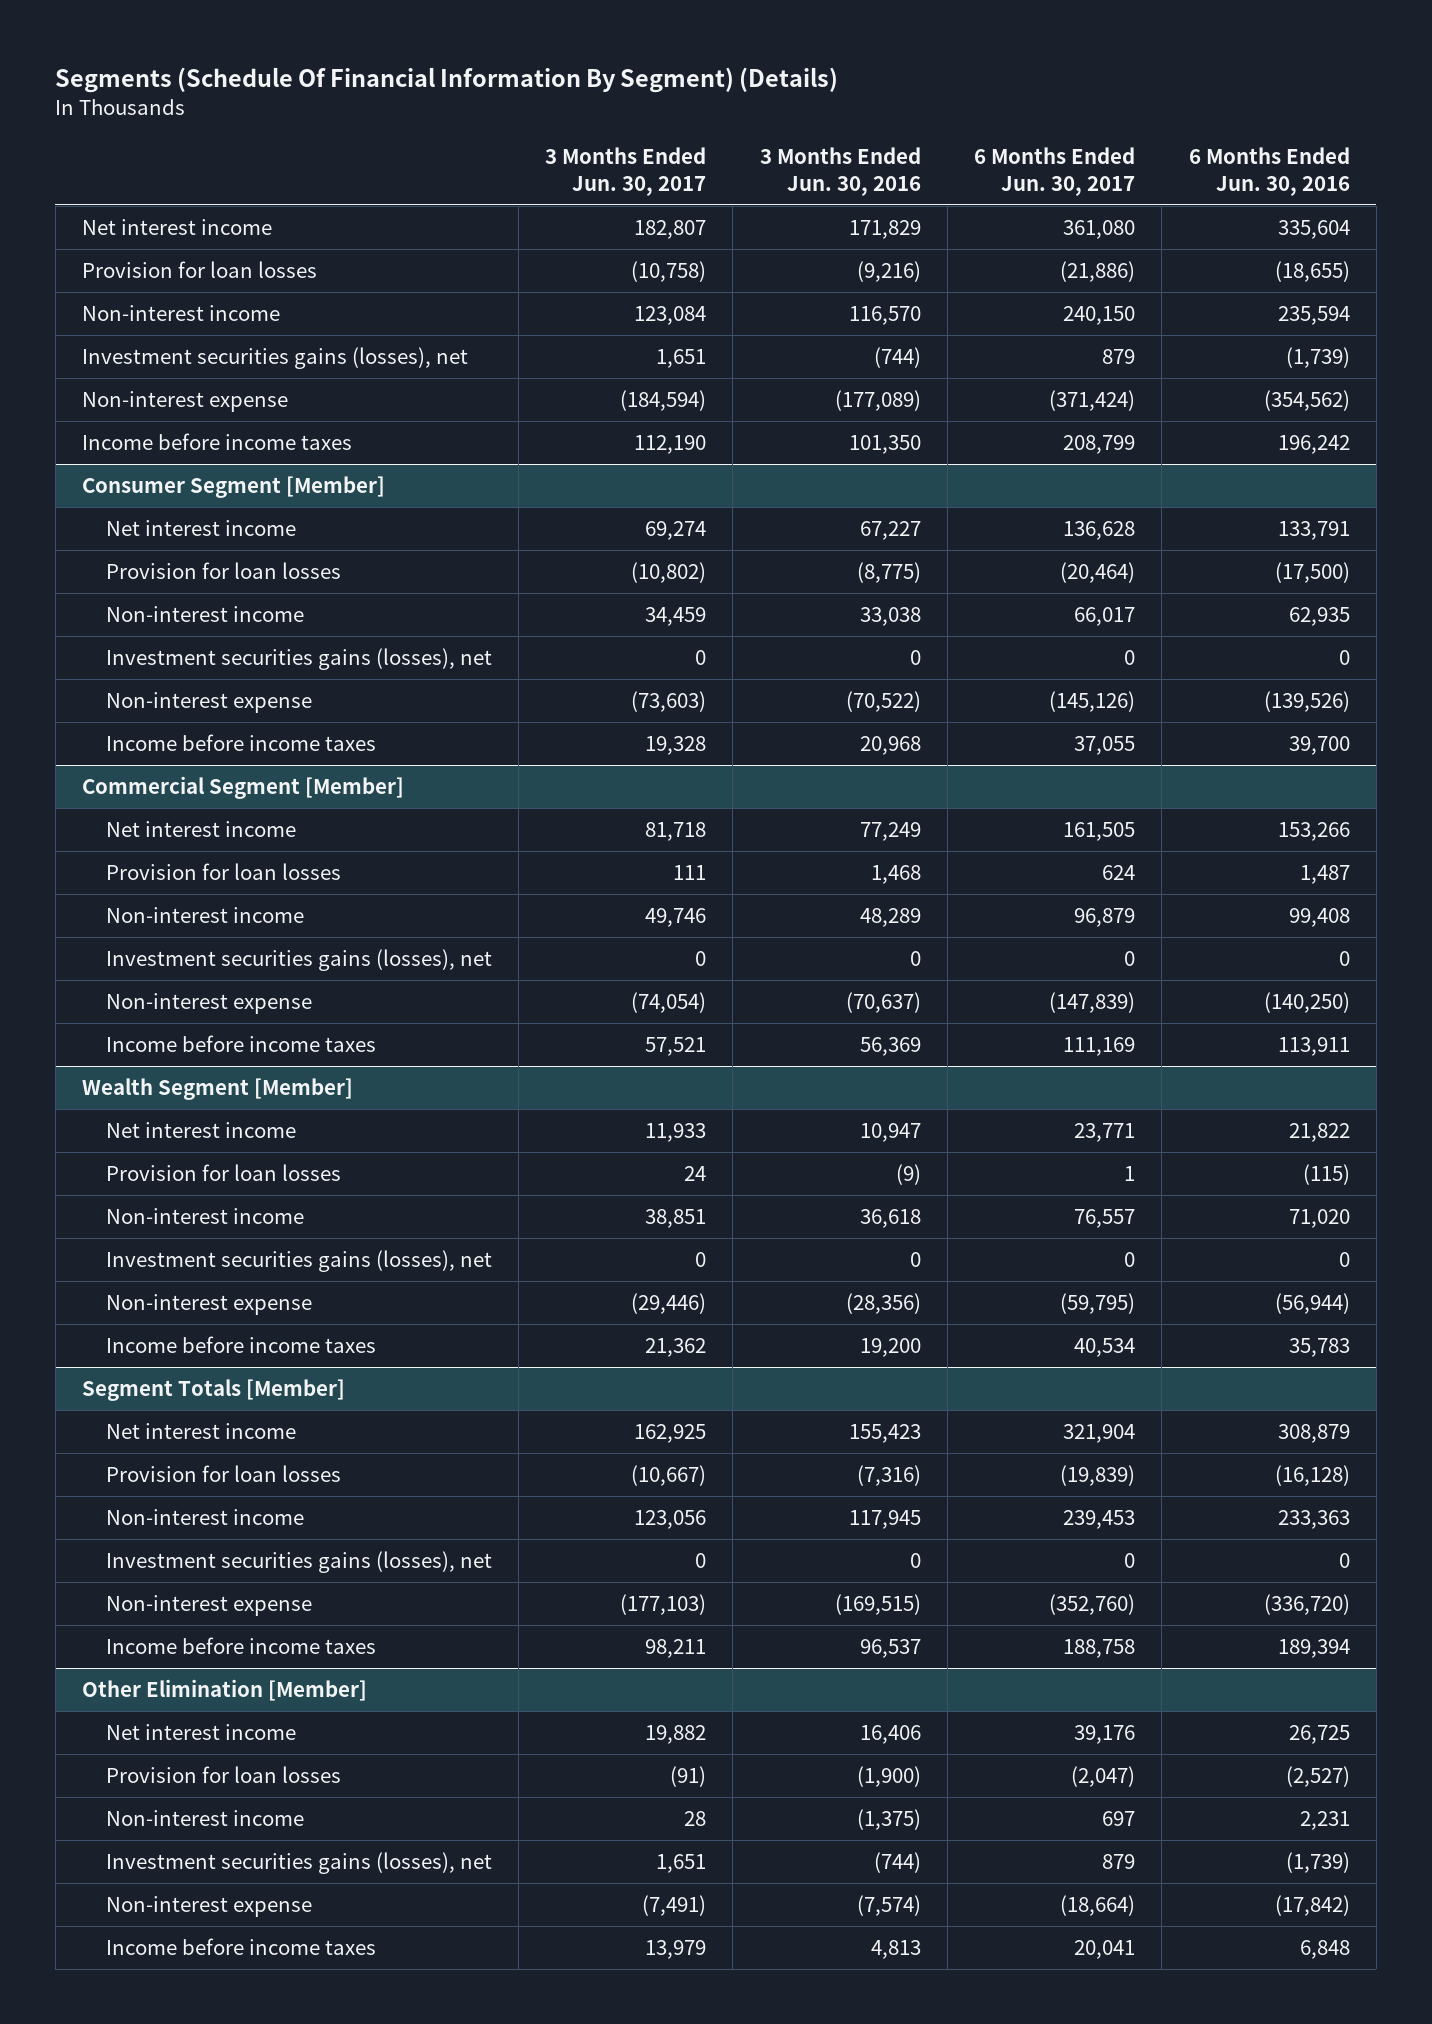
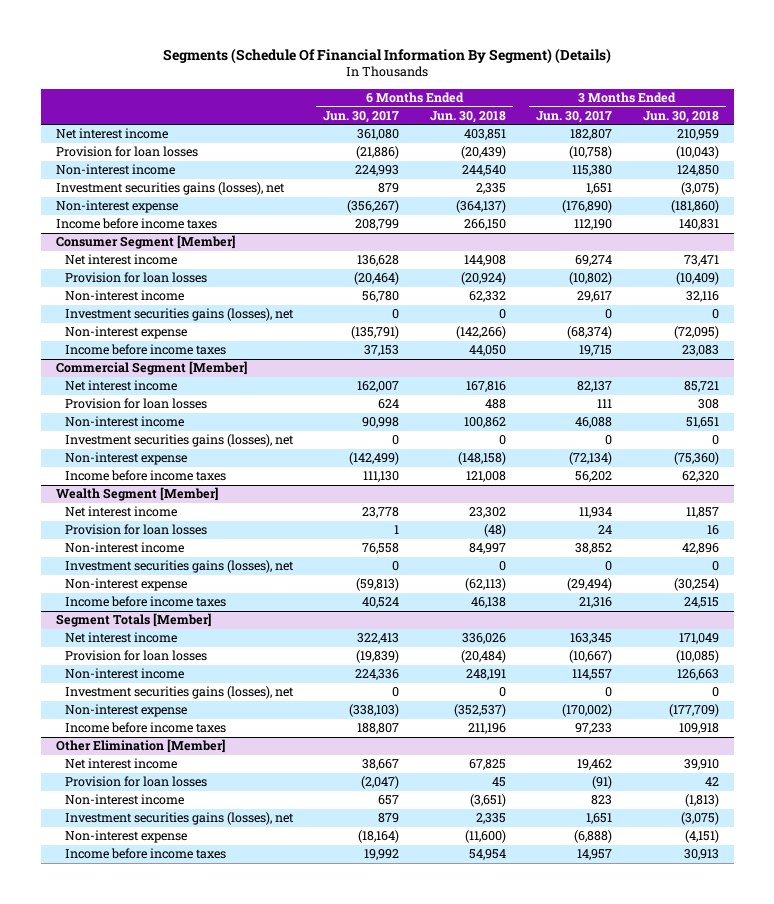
- | 3 Months Ended Jun. 30, 2017 | 3 Months Ended Jun. 30, 2016 | 6 Months Ended Jun. 30, 2017 | 6 Months Ended Jun. 30, 2016
+ | 6 Months Ended Jun. 30, 2017 | 6 Months Ended Jun. 30, 2018 | 3 Months Ended Jun. 30, 2017 | 3 Months Ended Jun. 30, 2018
- Non-interest income | 123,084 | 116,570 | 240,150 | 235,594
+ Non-interest income | 224,993 | 244,540 | 115,380 | 124,850
- Non-interest expense | (184,594) | (177,089) | (371,424) | (354,562)
+ Non-interest expense | (356,267) | (364,137) | (176,890) | (181,860)
@ Consumer Segment [Member]
- Non-interest income | 34,459 | 33,038 | 66,017 | 62,935
+ Non-interest income | 56,780 | 62,332 | 29,617 | 32,116
- Non-interest expense | (73,603) | (70,522) | (145,126) | (139,526)
- Income before income taxes | 19,328 | 20,968 | 37,055 | 39,700
+ Non-interest expense | (135,791) | (142,266) | (68,374) | (72,095)
+ Income before income taxes | 37,153 | 44,050 | 19,715 | 23,083
@ Commercial Segment [Member]
- Net interest income | 81,718 | 77,249 | 161,505 | 153,266
+ Net interest income | 162,007 | 167,816 | 82,137 | 85,721
- Non-interest income | 49,746 | 48,289 | 96,879 | 99,408
+ Non-interest income | 90,998 | 100,862 | 46,088 | 51,651
- Non-interest expense | (74,054) | (70,637) | (147,839) | (140,250)
- Income before income taxes | 57,521 | 56,369 | 111,169 | 113,911
+ Non-interest expense | (142,499) | (148,158) | (72,134) | (75,360)
+ Income before income taxes | 111,130 | 121,008 | 56,202 | 62,320
@ Wealth Segment [Member]
- Net interest income | 11,933 | 10,947 | 23,771 | 21,822
+ Net interest income | 23,778 | 23,302 | 11,934 | 11,857
- Non-interest income | 38,851 | 36,618 | 76,557 | 71,020
+ Non-interest income | 76,558 | 84,997 | 38,852 | 42,896
- Non-interest expense | (29,446) | (28,356) | (59,795) | (56,944)
- Income before income taxes | 21,362 | 19,200 | 40,534 | 35,783
+ Non-interest expense | (59,813) | (62,113) | (29,494) | (30,254)
+ Income before income taxes | 40,524 | 46,138 | 21,316 | 24,515
@ Segment Totals [Member]
- Net interest income | 162,925 | 155,423 | 321,904 | 308,879
+ Net interest income | 322,413 | 336,026 | 163,345 | 171,049
- Non-interest income | 123,056 | 117,945 | 239,453 | 233,363
+ Non-interest income | 224,336 | 248,191 | 114,557 | 126,663
- Non-interest expense | (177,103) | (169,515) | (352,760) | (336,720)
- Income before income taxes | 98,211 | 96,537 | 188,758 | 189,394
+ Non-interest expense | (338,103) | (352,537) | (170,002) | (177,709)
+ Income before income taxes | 188,807 | 211,196 | 97,233 | 109,918
@ Other Elimination [Member]
- Net interest income | 19,882 | 16,406 | 39,176 | 26,725
+ Net interest income | 38,667 | 67,825 | 19,462 | 39,910
- Non-interest income | 28 | (1,375) | 697 | 2,231
+ Non-interest income | 657 | (3,651) | 823 | (1,813)
- Non-interest expense | (7,491) | (7,574) | (18,664) | (17,842)
- Income before income taxes | 13,979 | 4,813 | 20,041 | 6,848
+ Non-interest expense | (18,164) | (11,600) | (6,888) | (4,151)
+ Income before income taxes | 19,992 | 54,954 | 14,957 | 30,913

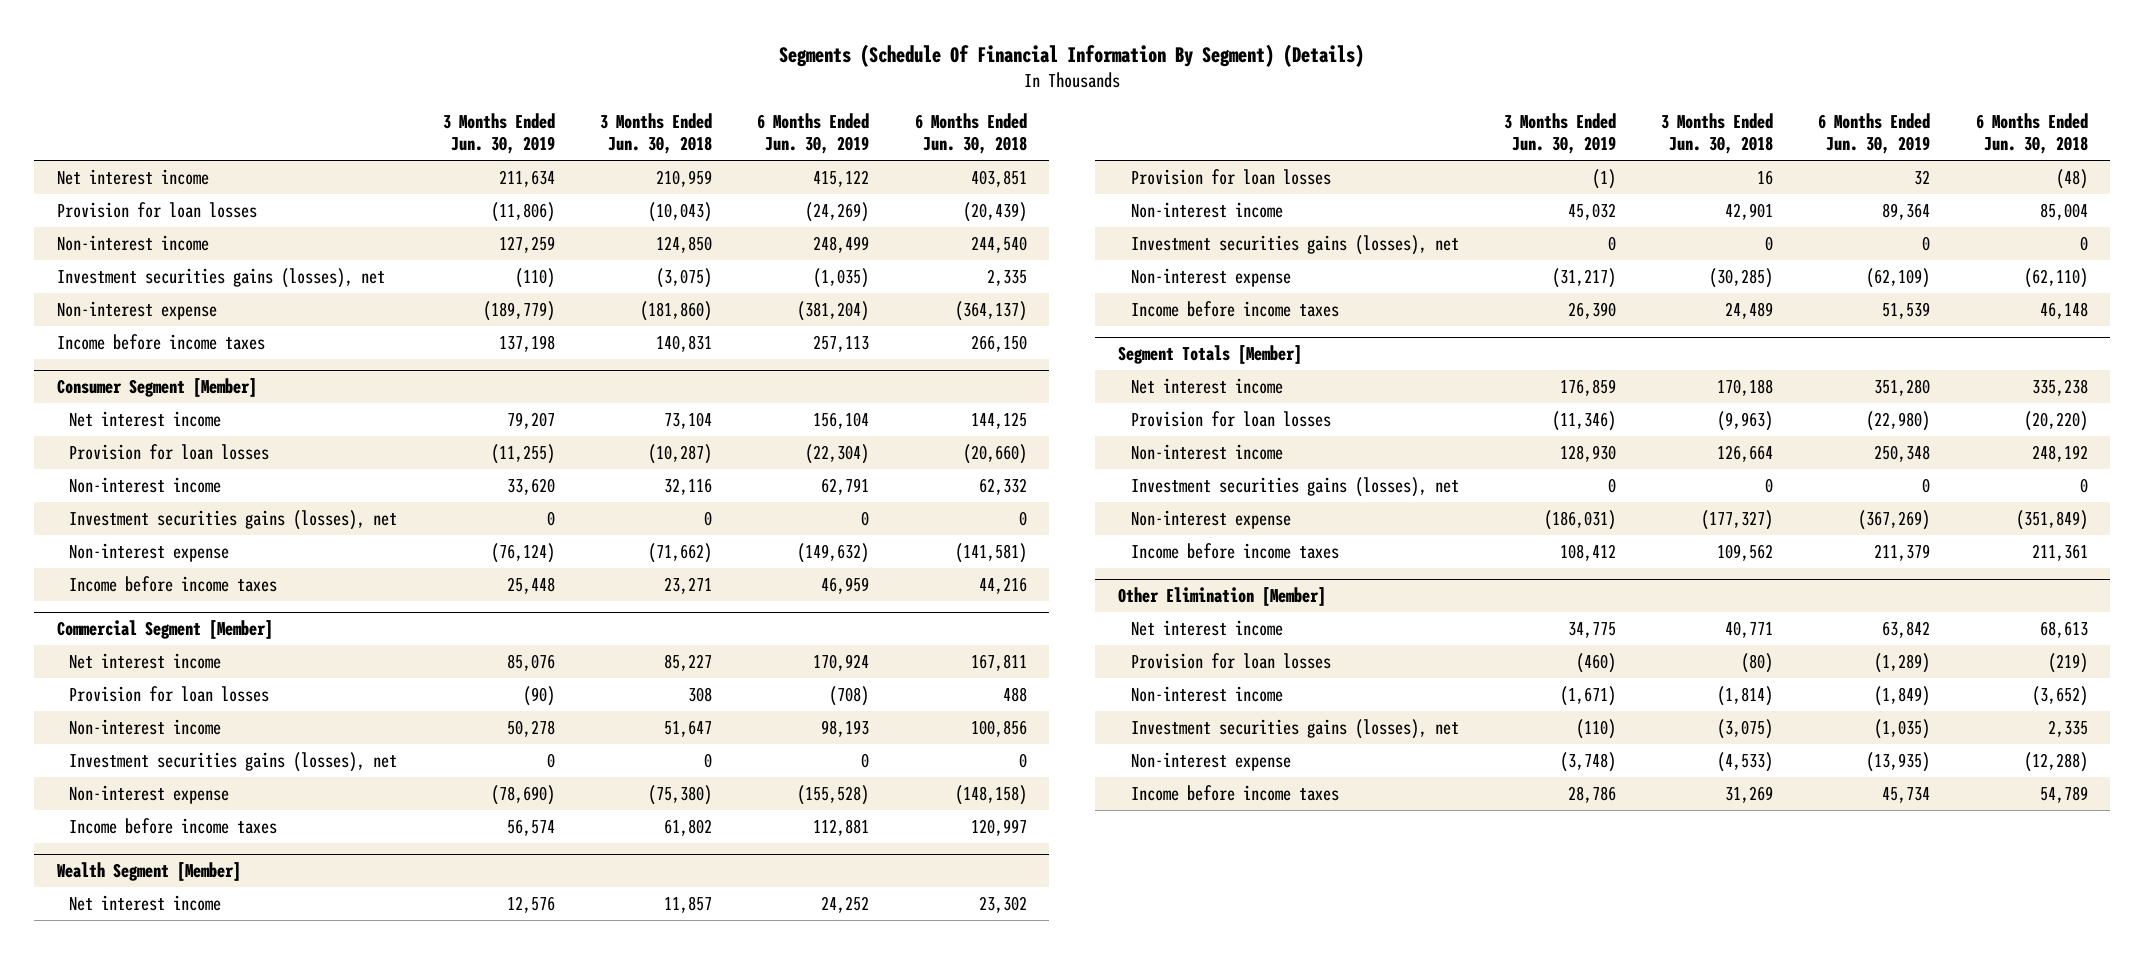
- | 6 Months Ended Jun. 30, 2017 | 6 Months Ended Jun. 30, 2018 | 3 Months Ended Jun. 30, 2017 | 3 Months Ended Jun. 30, 2018
+ | 3 Months Ended Jun. 30, 2019 | 3 Months Ended Jun. 30, 2018 | 6 Months Ended Jun. 30, 2019 | 6 Months Ended Jun. 30, 2018
@ Consumer Segment [Member]
- Net interest income | 136,628 | 144,908 | 69,274 | 73,471
- Provision for loan losses | (20,464) | (20,924) | (10,802) | (10,409)
+ Net interest income | 79,207 | 73,104 | 156,104 | 144,125
+ Provision for loan losses | (11,255) | (10,287) | (22,304) | (20,660)
- Non-interest expense | (135,791) | (142,266) | (68,374) | (72,095)
- Income before income taxes | 37,153 | 44,050 | 19,715 | 23,083
+ Non-interest expense | (76,124) | (71,662) | (149,632) | (141,581)
+ Income before income taxes | 25,448 | 23,271 | 46,959 | 44,216
@ Commercial Segment [Member]
- Net interest income | 162,007 | 167,816 | 82,137 | 85,721
+ Net interest income | 85,076 | 85,227 | 170,924 | 167,811
- Non-interest income | 90,998 | 100,862 | 46,088 | 51,651
+ Non-interest income | 50,278 | 51,647 | 98,193 | 100,856
- Non-interest expense | (142,499) | (148,158) | (72,134) | (75,360)
- Income before income taxes | 111,130 | 121,008 | 56,202 | 62,320
+ Non-interest expense | (78,690) | (75,380) | (155,528) | (148,158)
+ Income before income taxes | 56,574 | 61,802 | 112,881 | 120,997
@ Wealth Segment [Member]
- Non-interest income | 76,558 | 84,997 | 38,852 | 42,896
+ Non-interest income | 45,032 | 42,901 | 89,364 | 85,004
- Non-interest expense | (59,813) | (62,113) | (29,494) | (30,254)
- Income before income taxes | 40,524 | 46,138 | 21,316 | 24,515
+ Non-interest expense | (31,217) | (30,285) | (62,109) | (62,110)
+ Income before income taxes | 26,390 | 24,489 | 51,539 | 46,148
@ Segment Totals [Member]
- Net interest income | 322,413 | 336,026 | 163,345 | 171,049
- Provision for loan losses | (19,839) | (20,484) | (10,667) | (10,085)
- Non-interest income | 224,336 | 248,191 | 114,557 | 126,663
+ Net interest income | 176,859 | 170,188 | 351,280 | 335,238
+ Provision for loan losses | (11,346) | (9,963) | (22,980) | (20,220)
+ Non-interest income | 128,930 | 126,664 | 250,348 | 248,192
- Non-interest expense | (338,103) | (352,537) | (170,002) | (177,709)
- Income before income taxes | 188,807 | 211,196 | 97,233 | 109,918
+ Non-interest expense | (186,031) | (177,327) | (367,269) | (351,849)
+ Income before income taxes | 108,412 | 109,562 | 211,379 | 211,361
@ Other Elimination [Member]
- Net interest income | 38,667 | 67,825 | 19,462 | 39,910
- Provision for loan losses | (2,047) | 45 | (91) | 42
- Non-interest income | 657 | (3,651) | 823 | (1,813)
+ Net interest income | 34,775 | 40,771 | 63,842 | 68,613
+ Provision for loan losses | (460) | (80) | (1,289) | (219)
+ Non-interest income | (1,671) | (1,814) | (1,849) | (3,652)
- Non-interest expense | (18,164) | (11,600) | (6,888) | (4,151)
- Income before income taxes | 19,992 | 54,954 | 14,957 | 30,913
+ Non-interest expense | (3,748) | (4,533) | (13,935) | (12,288)
+ Income before income taxes | 28,786 | 31,269 | 45,734 | 54,789

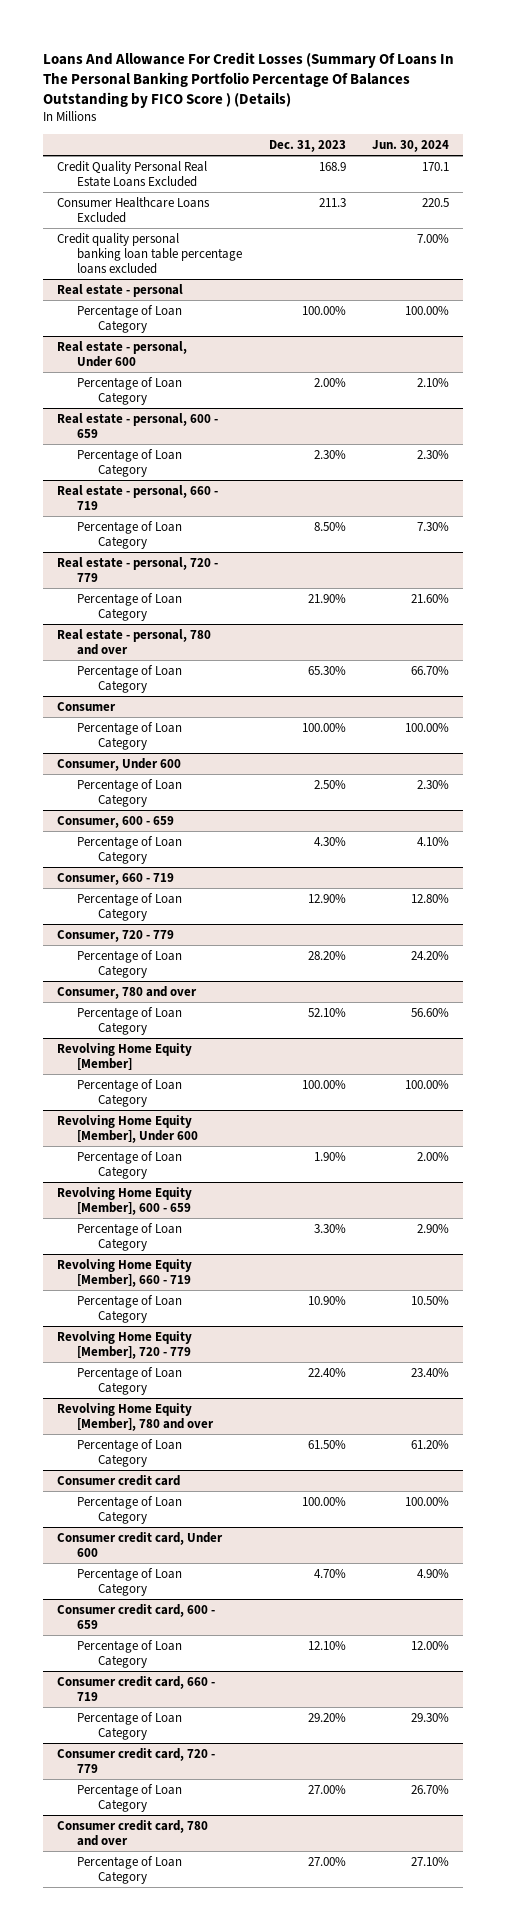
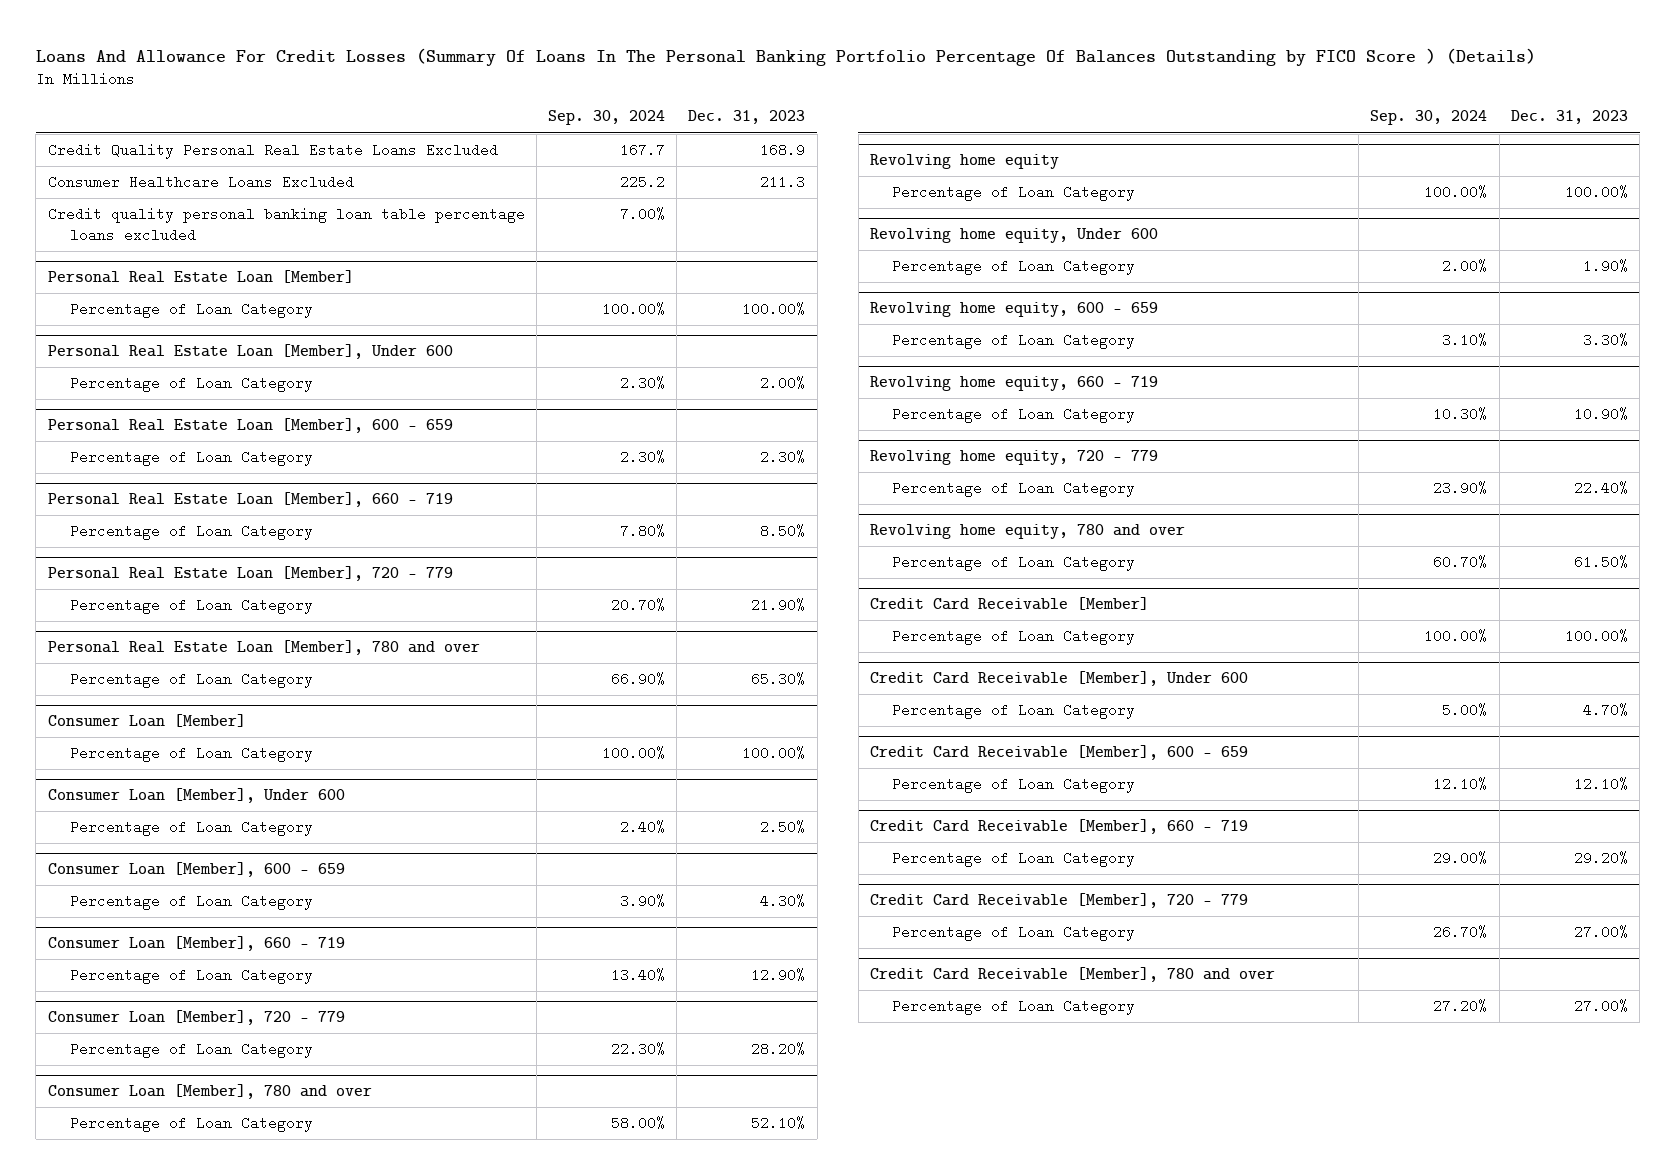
- | Dec. 31, 2023 | Jun. 30, 2024
+ | Sep. 30, 2024 | Dec. 31, 2023
- Real estate - personal
+ Personal Real Estate Loan [Member]
- Real estate - personal, Under 600
+ Personal Real Estate Loan [Member], Under 600
- Real estate - personal, 600 - 659
+ Personal Real Estate Loan [Member], 600 - 659
- Real estate - personal, 660 - 719
+ Personal Real Estate Loan [Member], 660 - 719
- Real estate - personal, 720 - 779
+ Personal Real Estate Loan [Member], 720 - 779
- Real estate - personal, 780 and over
+ Personal Real Estate Loan [Member], 780 and over
- Consumer
+ Consumer Loan [Member]
- Consumer, Under 600
+ Consumer Loan [Member], Under 600
- Consumer, 600 - 659
+ Consumer Loan [Member], 600 - 659
- Consumer, 660 - 719
+ Consumer Loan [Member], 660 - 719
- Consumer, 720 - 779
+ Consumer Loan [Member], 720 - 779
- Consumer, 780 and over
+ Consumer Loan [Member], 780 and over
- Revolving Home Equity [Member]
+ Revolving home equity
- Revolving Home Equity [Member], Under 600
+ Revolving home equity, Under 600
- Revolving Home Equity [Member], 600 - 659
+ Revolving home equity, 600 - 659
- Revolving Home Equity [Member], 660 - 719
+ Revolving home equity, 660 - 719
- Revolving Home Equity [Member], 720 - 779
+ Revolving home equity, 720 - 779
- Revolving Home Equity [Member], 780 and over
+ Revolving home equity, 780 and over
- Consumer credit card
+ Credit Card Receivable [Member]
- Consumer credit card, Under 600
+ Credit Card Receivable [Member], Under 600
- Consumer credit card, 600 - 659
+ Credit Card Receivable [Member], 600 - 659
- Consumer credit card, 660 - 719
+ Credit Card Receivable [Member], 660 - 719
- Consumer credit card, 720 - 779
+ Credit Card Receivable [Member], 720 - 779
- Consumer credit card, 780 and over
+ Credit Card Receivable [Member], 780 and over

